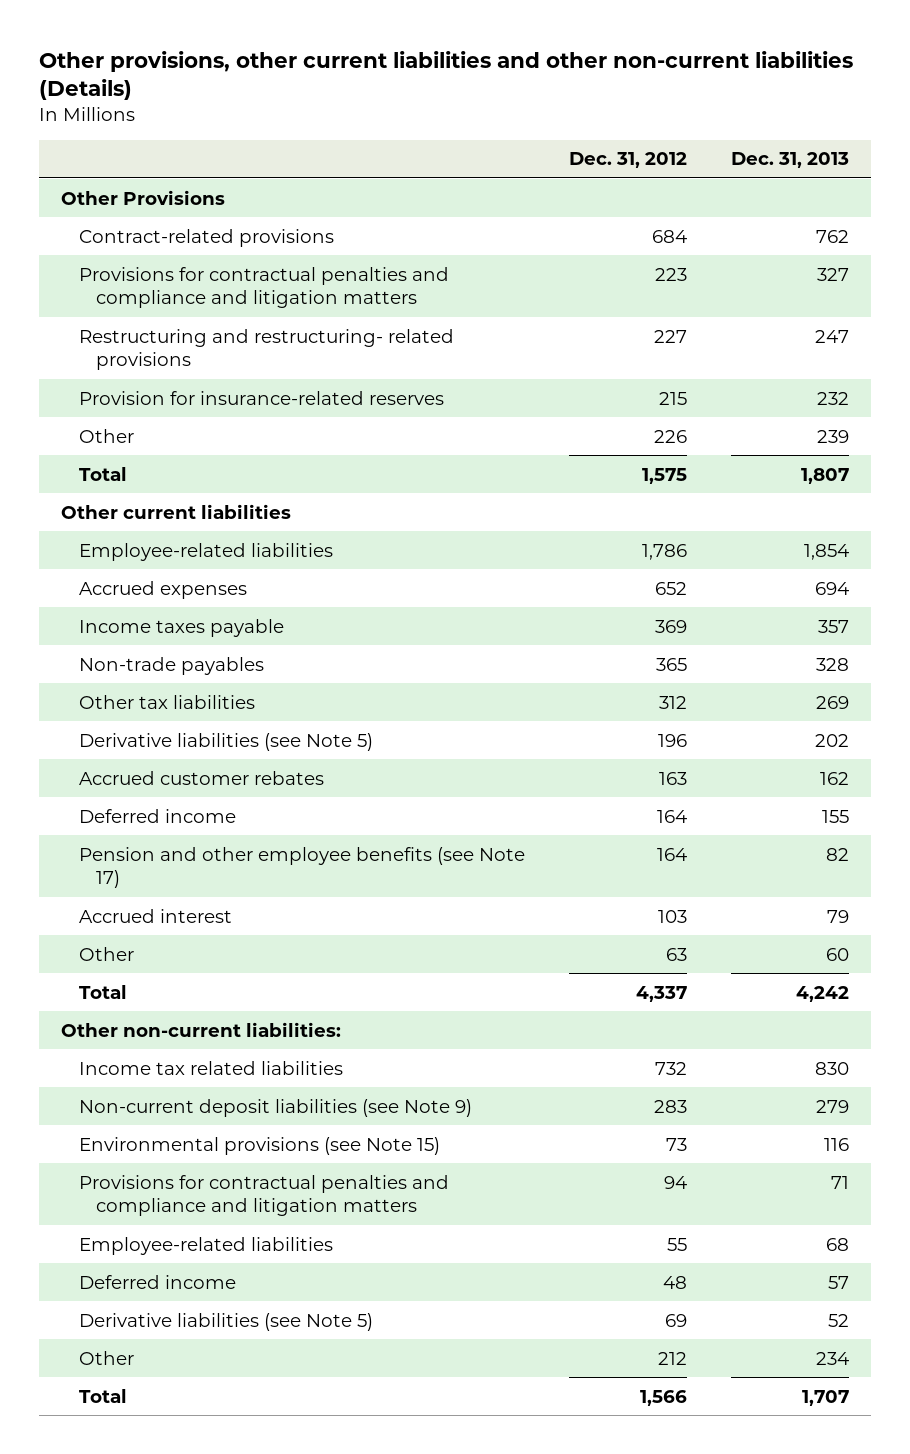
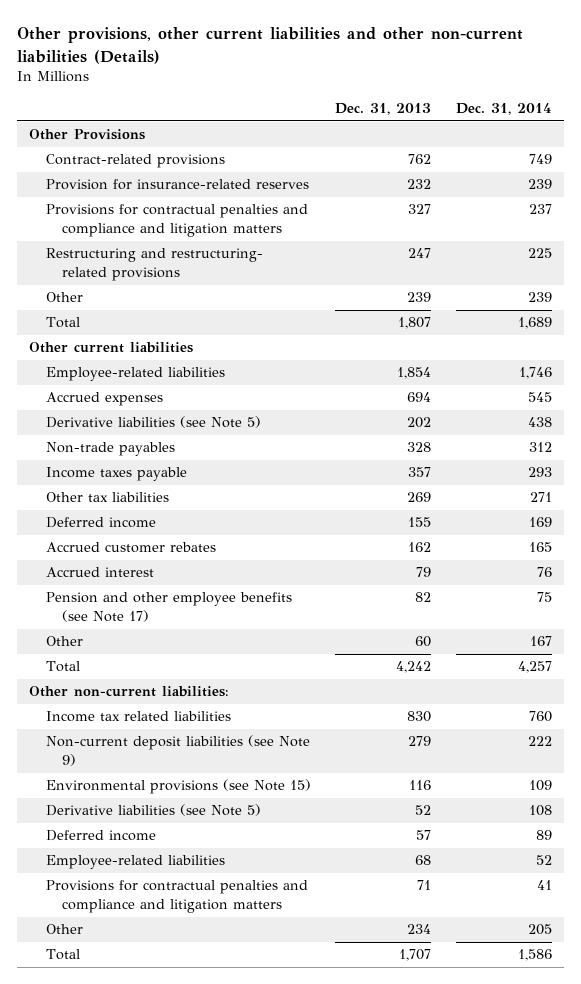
- | Dec. 31, 2012 | Dec. 31, 2013
+ | Dec. 31, 2013 | Dec. 31, 2014
moved up: Provision for insurance-related reserves | 232 | 239
moved up: Derivative liabilities (see Note 5) | 202 | 438
moved down: Income taxes payable | 357 | 293
moved down: Accrued customer rebates | 162 | 165
moved down: Pension and other employee benefits (see Note 17) | 82 | 75
moved down: Deferred income | 57 | 89
moved down: Employee-related liabilities | 68 | 52
moved down: Provisions for contractual penalties and compliance and litigation matters | 71 | 41

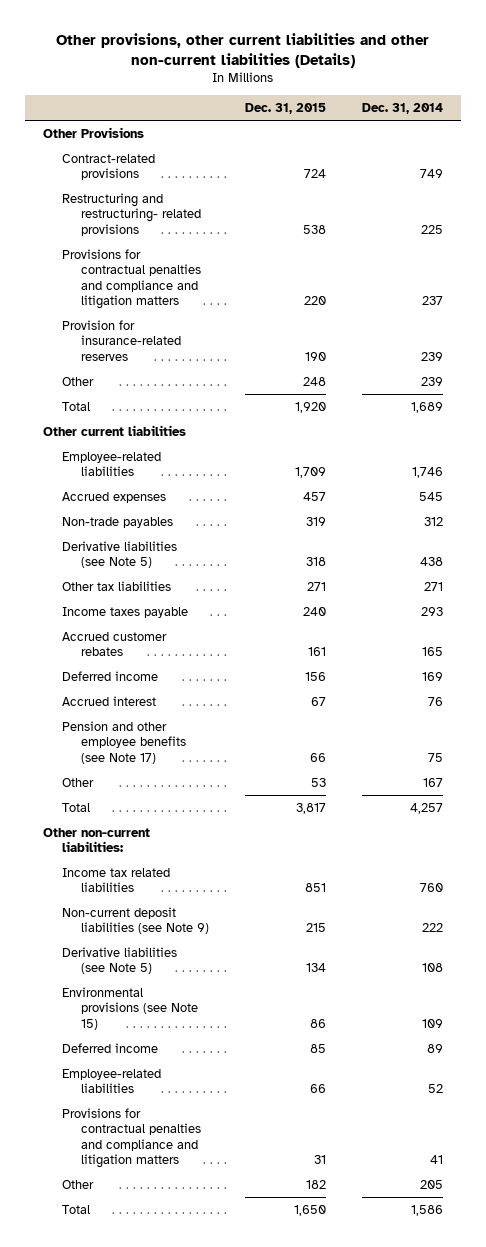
- | Dec. 31, 2013 | Dec. 31, 2014
+ | Dec. 31, 2015 | Dec. 31, 2014
moved down: Provisions for contractual penalties and compliance and litigation matters | 220 | 237
moved down: Provision for insurance-related reserves | 190 | 239
moved down: Derivative liabilities (see Note 5) | 318 | 438
moved down: Income taxes payable | 240 | 293
moved down: Deferred income | 156 | 169
moved down: Environmental provisions (see Note 15) | 86 | 109

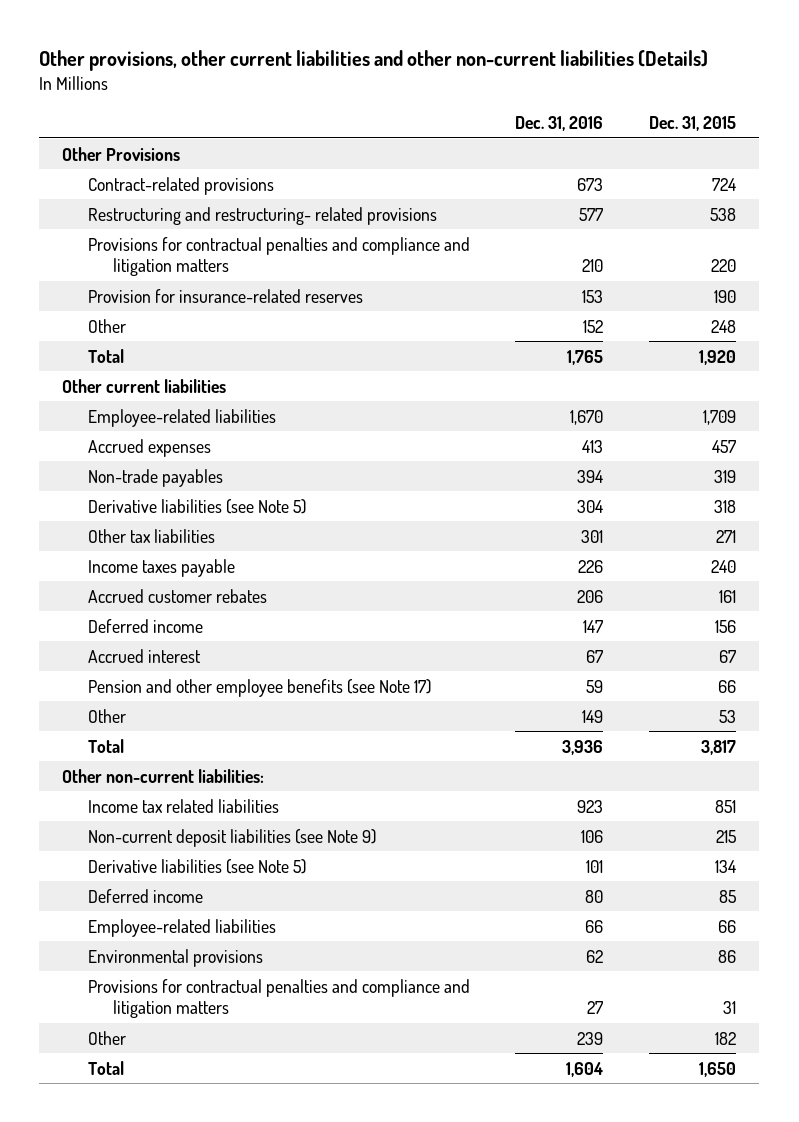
- | Dec. 31, 2015 | Dec. 31, 2014
+ | Dec. 31, 2016 | Dec. 31, 2015
- Environmental provisions (see Note 15) | 86 | 109
+ Environmental provisions | 62 | 86

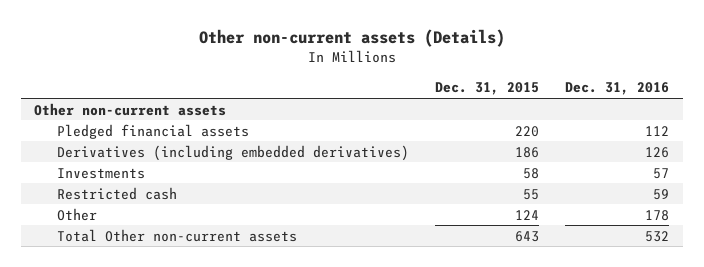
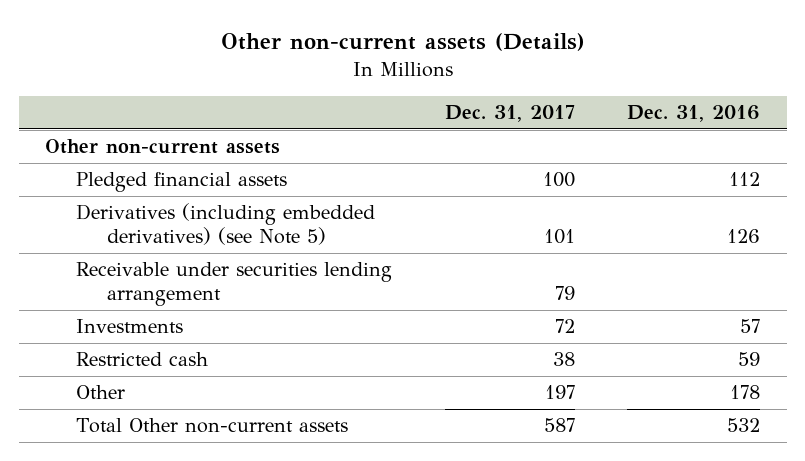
- | Dec. 31, 2015 | Dec. 31, 2016
+ | Dec. 31, 2017 | Dec. 31, 2016
- Derivatives (including embedded derivatives) | 186 | 126
+ Derivatives (including embedded derivatives) (see Note 5) | 101 | 126
+ Receivable under securities lending arrangement | 79 |

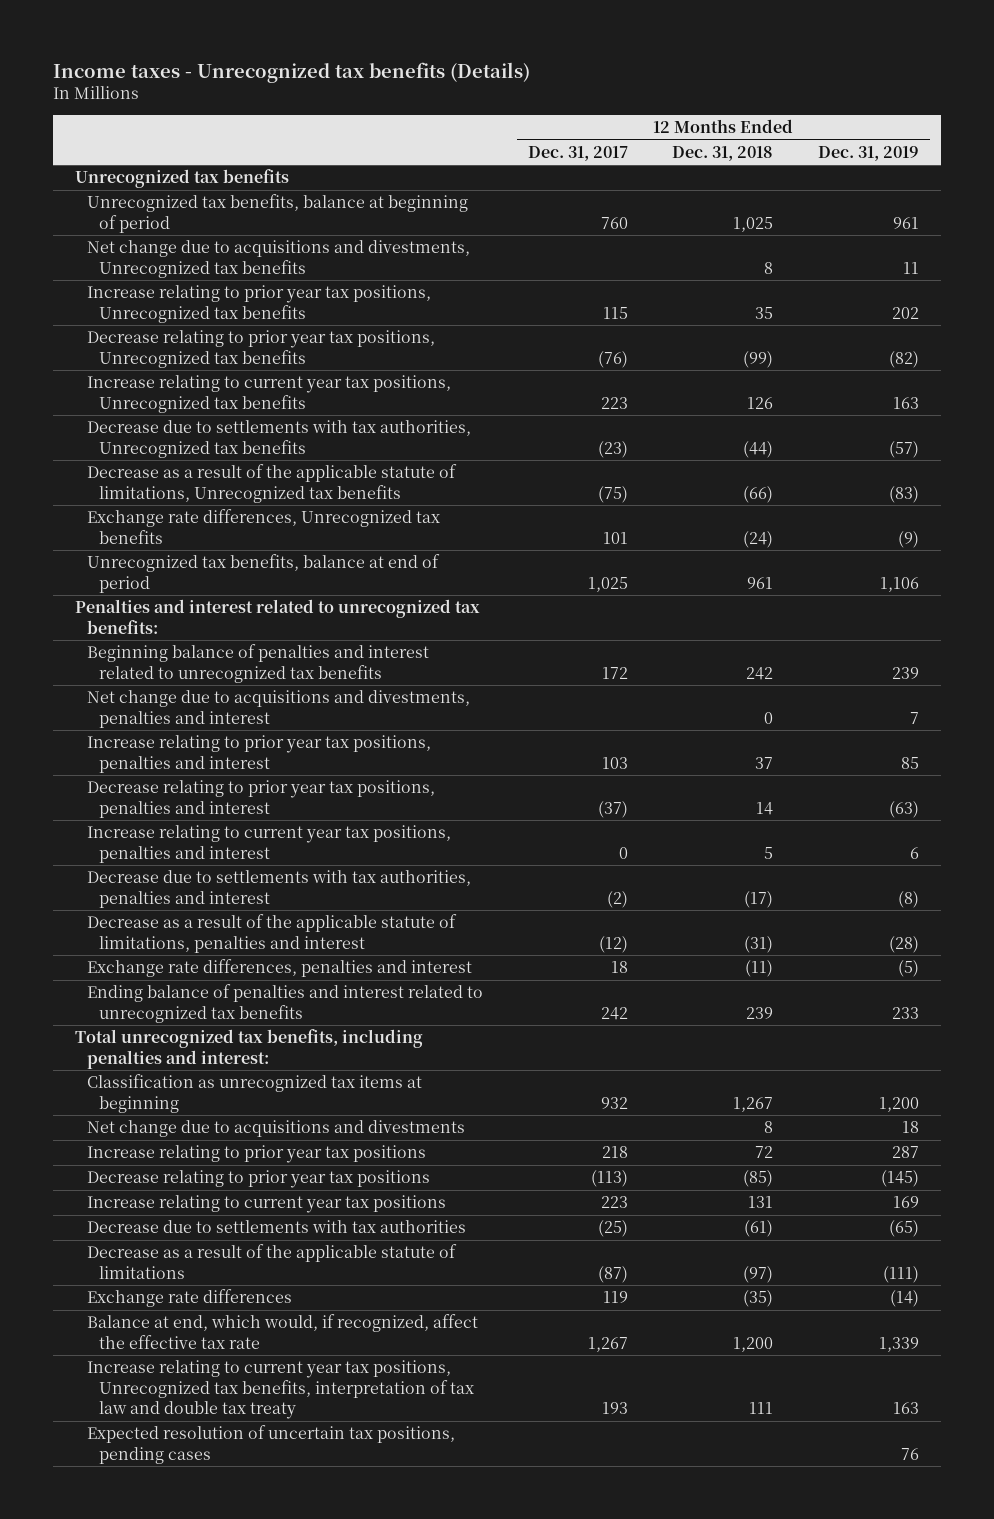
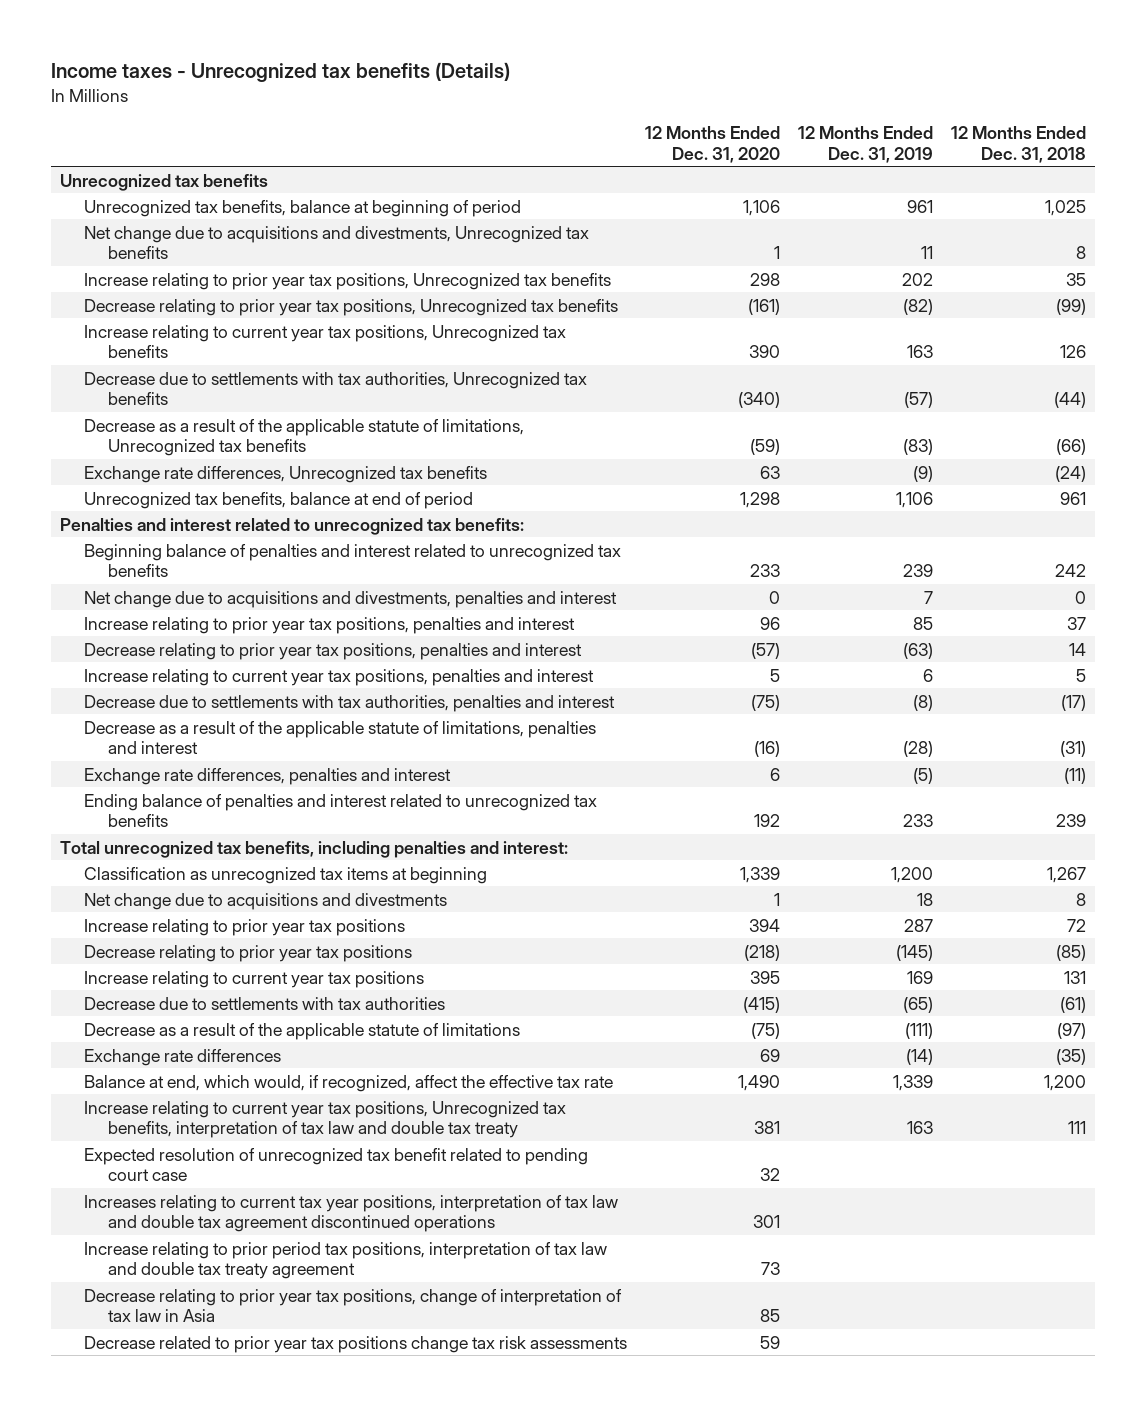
- | 12 Months Ended Dec. 31, 2017 | 12 Months Ended Dec. 31, 2018 | 12 Months Ended Dec. 31, 2019
+ | 12 Months Ended Dec. 31, 2020 | 12 Months Ended Dec. 31, 2019 | 12 Months Ended Dec. 31, 2018
- Expected resolution of uncertain tax positions, pending cases | | | 76
+ Expected resolution of unrecognized tax benefit related to pending court case | 32 | |
+ Increases relating to current tax year positions, interpretation of tax law and double tax agreement discontinued operations | 301 | |
+ Increase relating to prior period tax positions, interpretation of tax law and double tax treaty agreement | 73 | |
+ Decrease relating to prior year tax positions, change of interpretation of tax law in Asia | 85 | |
+ Decrease related to prior year tax positions change tax risk assessments | 59 | |

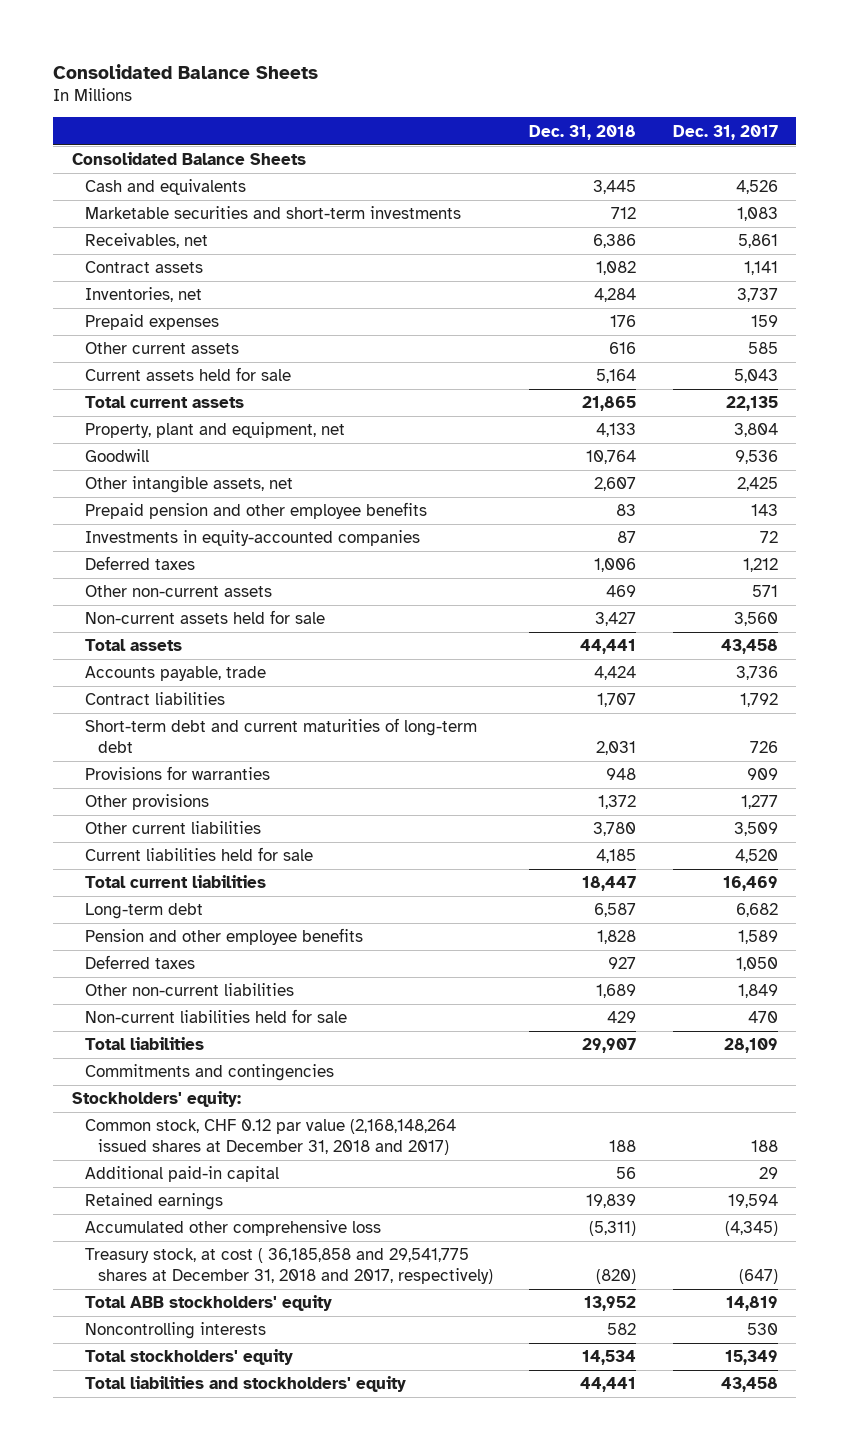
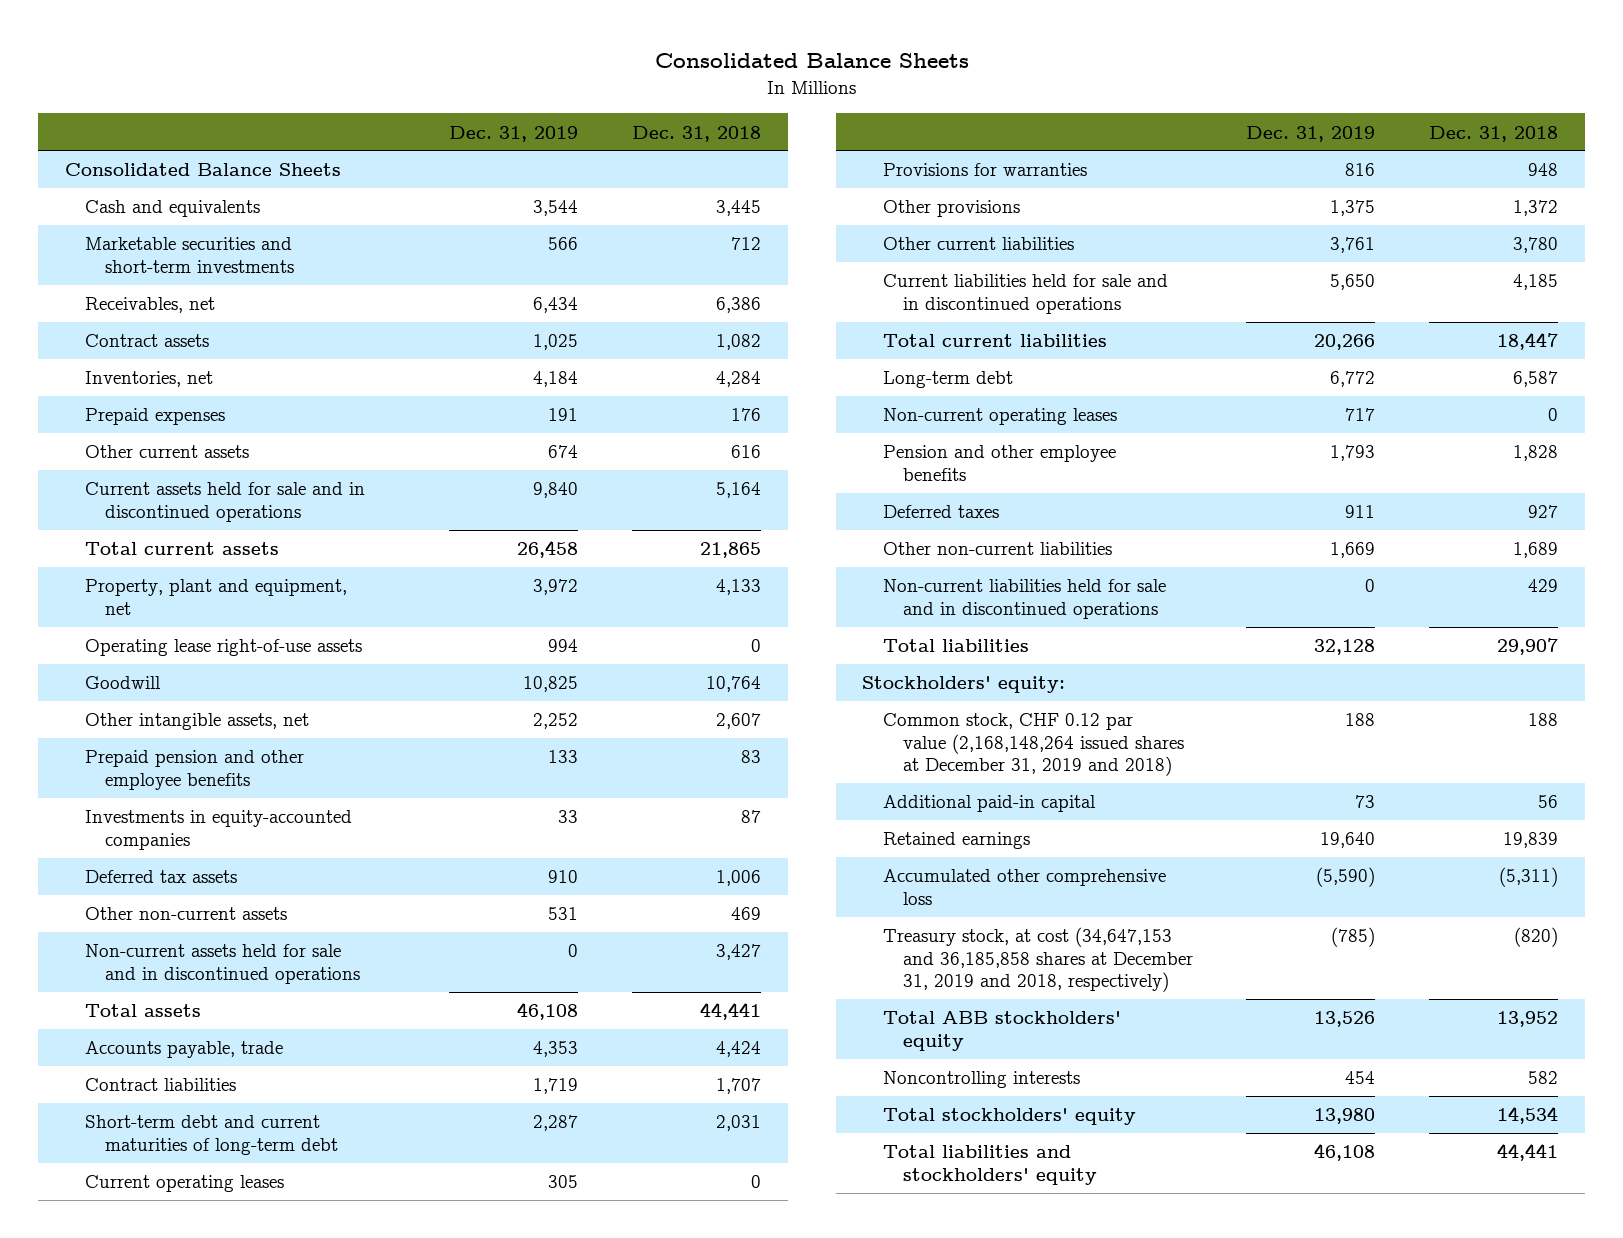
- | Dec. 31, 2018 | Dec. 31, 2017
+ | Dec. 31, 2019 | Dec. 31, 2018
- Current assets held for sale | 5,164 | 5,043
+ Current assets held for sale and in discontinued operations | 9,840 | 5,164
+ Operating lease right-of-use assets | 994 | 0
- Deferred taxes | 1,006 | 1,212
+ Deferred tax assets | 910 | 1,006
- Non-current assets held for sale | 3,427 | 3,560
+ Non-current assets held for sale and in discontinued operations | 0 | 3,427
+ Current operating leases | 305 | 0
- Current liabilities held for sale | 4,185 | 4,520
+ Current liabilities held for sale and in discontinued operations | 5,650 | 4,185
+ Non-current operating leases | 717 | 0
- Non-current liabilities held for sale | 429 | 470
+ Non-current liabilities held for sale and in discontinued operations | 0 | 429
- Commitments and contingencies
- Common stock, CHF 0.12 par value (2,168,148,264 issued shares at December 31, 2018 and 2017) | 188 | 188
+ Common stock, CHF 0.12 par value (2,168,148,264 issued shares at December 31, 2019 and 2018) | 188 | 188
- Treasury stock, at cost ( 36,185,858 and 29,541,775 shares at December 31, 2018 and 2017, respectively) | (820) | (647)
+ Treasury stock, at cost (34,647,153 and 36,185,858 shares at December 31, 2019 and 2018, respectively) | (785) | (820)

